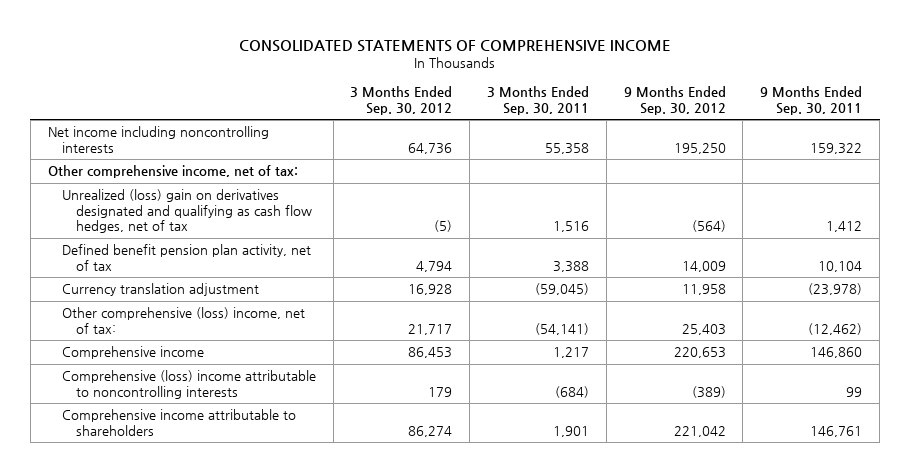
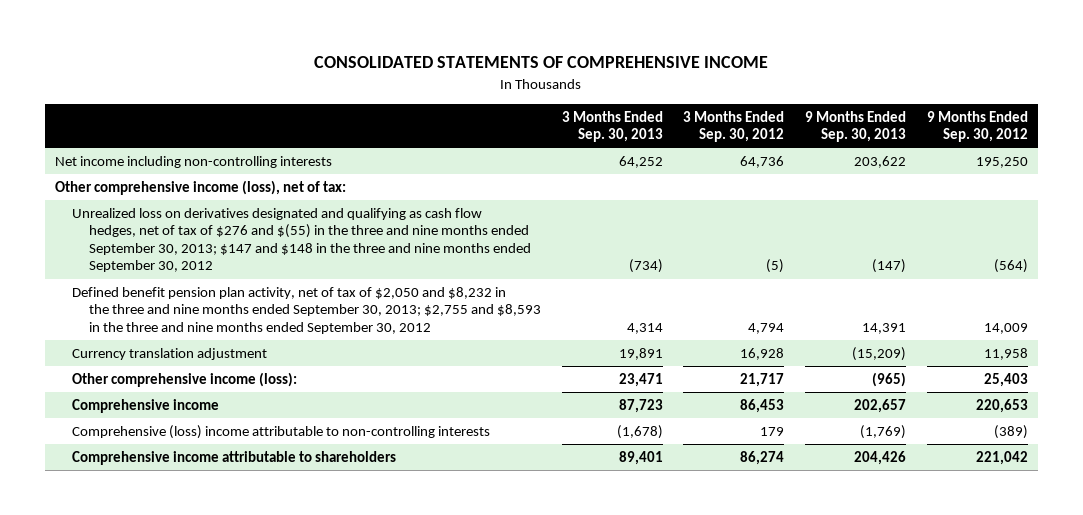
- | 3 Months Ended Sep. 30, 2012 | 3 Months Ended Sep. 30, 2011 | 9 Months Ended Sep. 30, 2012 | 9 Months Ended Sep. 30, 2011
+ | 3 Months Ended Sep. 30, 2013 | 3 Months Ended Sep. 30, 2012 | 9 Months Ended Sep. 30, 2013 | 9 Months Ended Sep. 30, 2012
- Net income including noncontrolling interests | 64,736 | 55,358 | 195,250 | 159,322
- Other comprehensive income, net of tax:
- Unrealized (loss) gain on derivatives designated and qualifying as cash flow hedges, net of tax | (5) | 1,516 | (564) | 1,412
- Defined benefit pension plan activity, net of tax | 4,794 | 3,388 | 14,009 | 10,104
+ Net income including non-controlling interests | 64,252 | 64,736 | 203,622 | 195,250
+ Other comprehensive income (loss), net of tax:
+ Unrealized loss on derivatives designated and qualifying as cash flow hedges, net of tax of $276 and $(55) in the three and nine months ended September 30, 2013; $147 and $148 in the three and nine months ended September 30, 2012 | (734) | (5) | (147) | (564)
+ Defined benefit pension plan activity, net of tax of $2,050 and $8,232 in the three and nine months ended September 30, 2013; $2,755 and $8,593 in the three and nine months ended September 30, 2012 | 4,314 | 4,794 | 14,391 | 14,009
- Other comprehensive (loss) income, net of tax: | 21,717 | (54,141) | 25,403 | (12,462)
+ Other comprehensive income (loss): | 23,471 | 21,717 | (965) | 25,403
- Comprehensive (loss) income attributable to noncontrolling interests | 179 | (684) | (389) | 99
+ Comprehensive (loss) income attributable to non-controlling interests | (1,678) | 179 | (1,769) | (389)

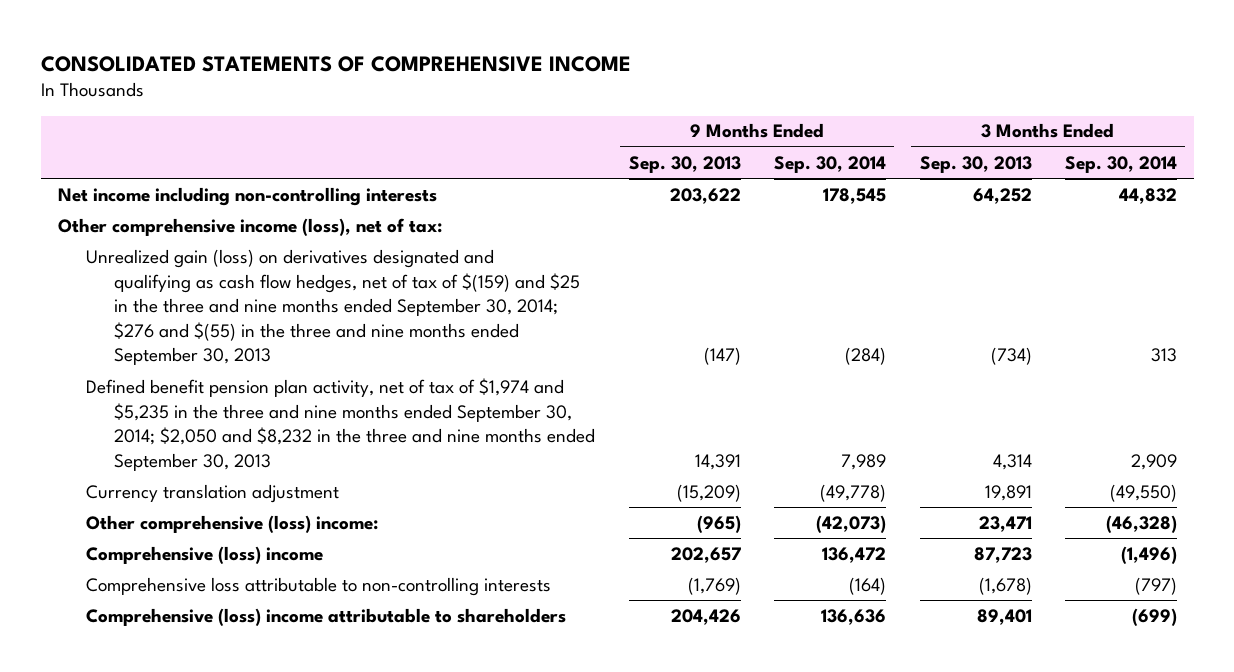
- | 3 Months Ended Sep. 30, 2013 | 3 Months Ended Sep. 30, 2012 | 9 Months Ended Sep. 30, 2013 | 9 Months Ended Sep. 30, 2012
+ | 9 Months Ended Sep. 30, 2013 | 9 Months Ended Sep. 30, 2014 | 3 Months Ended Sep. 30, 2013 | 3 Months Ended Sep. 30, 2014
- Unrealized loss on derivatives designated and qualifying as cash flow hedges, net of tax of $276 and $(55) in the three and nine months ended September 30, 2013; $147 and $148 in the three and nine months ended September 30, 2012 | (734) | (5) | (147) | (564)
- Defined benefit pension plan activity, net of tax of $2,050 and $8,232 in the three and nine months ended September 30, 2013; $2,755 and $8,593 in the three and nine months ended September 30, 2012 | 4,314 | 4,794 | 14,391 | 14,009
+ Unrealized gain (loss) on derivatives designated and qualifying as cash flow hedges, net of tax of $(159) and $25 in the three and nine months ended September 30, 2014; $276 and $(55) in the three and nine months ended September 30, 2013 | (147) | (284) | (734) | 313
+ Defined benefit pension plan activity, net of tax of $1,974 and $5,235 in the three and nine months ended September 30, 2014; $2,050 and $8,232 in the three and nine months ended September 30, 2013 | 14,391 | 7,989 | 4,314 | 2,909
- Other comprehensive income (loss): | 23,471 | 21,717 | (965) | 25,403
- Comprehensive income | 87,723 | 86,453 | 202,657 | 220,653
- Comprehensive (loss) income attributable to non-controlling interests | (1,678) | 179 | (1,769) | (389)
- Comprehensive income attributable to shareholders | 89,401 | 86,274 | 204,426 | 221,042
+ Other comprehensive (loss) income: | (965) | (42,073) | 23,471 | (46,328)
+ Comprehensive (loss) income | 202,657 | 136,472 | 87,723 | (1,496)
+ Comprehensive loss attributable to non-controlling interests | (1,769) | (164) | (1,678) | (797)
+ Comprehensive (loss) income attributable to shareholders | 204,426 | 136,636 | 89,401 | (699)

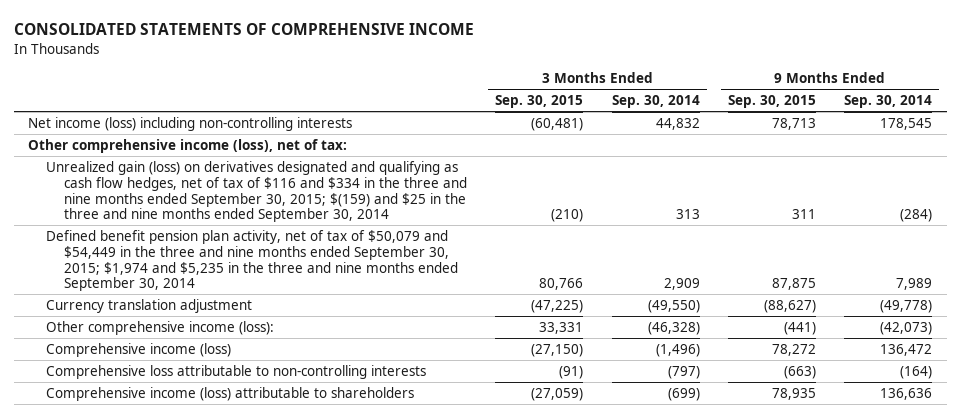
- | 9 Months Ended Sep. 30, 2013 | 9 Months Ended Sep. 30, 2014 | 3 Months Ended Sep. 30, 2013 | 3 Months Ended Sep. 30, 2014
+ | 3 Months Ended Sep. 30, 2015 | 3 Months Ended Sep. 30, 2014 | 9 Months Ended Sep. 30, 2015 | 9 Months Ended Sep. 30, 2014
- Net income including non-controlling interests | 203,622 | 178,545 | 64,252 | 44,832
+ Net income (loss) including non-controlling interests | (60,481) | 44,832 | 78,713 | 178,545
- Unrealized gain (loss) on derivatives designated and qualifying as cash flow hedges, net of tax of $(159) and $25 in the three and nine months ended September 30, 2014; $276 and $(55) in the three and nine months ended September 30, 2013 | (147) | (284) | (734) | 313
- Defined benefit pension plan activity, net of tax of $1,974 and $5,235 in the three and nine months ended September 30, 2014; $2,050 and $8,232 in the three and nine months ended September 30, 2013 | 14,391 | 7,989 | 4,314 | 2,909
+ Unrealized gain (loss) on derivatives designated and qualifying as cash flow hedges, net of tax of $116 and $334 in the three and nine months ended September 30, 2015; $(159) and $25 in the three and nine months ended September 30, 2014 | (210) | 313 | 311 | (284)
+ Defined benefit pension plan activity, net of tax of $50,079 and $54,449 in the three and nine months ended September 30, 2015; $1,974 and $5,235 in the three and nine months ended September 30, 2014 | 80,766 | 2,909 | 87,875 | 7,989
- Other comprehensive (loss) income: | (965) | (42,073) | 23,471 | (46,328)
- Comprehensive (loss) income | 202,657 | 136,472 | 87,723 | (1,496)
+ Other comprehensive income (loss): | 33,331 | (46,328) | (441) | (42,073)
+ Comprehensive income (loss) | (27,150) | (1,496) | 78,272 | 136,472
- Comprehensive (loss) income attributable to shareholders | 204,426 | 136,636 | 89,401 | (699)
+ Comprehensive income (loss) attributable to shareholders | (27,059) | (699) | 78,935 | 136,636

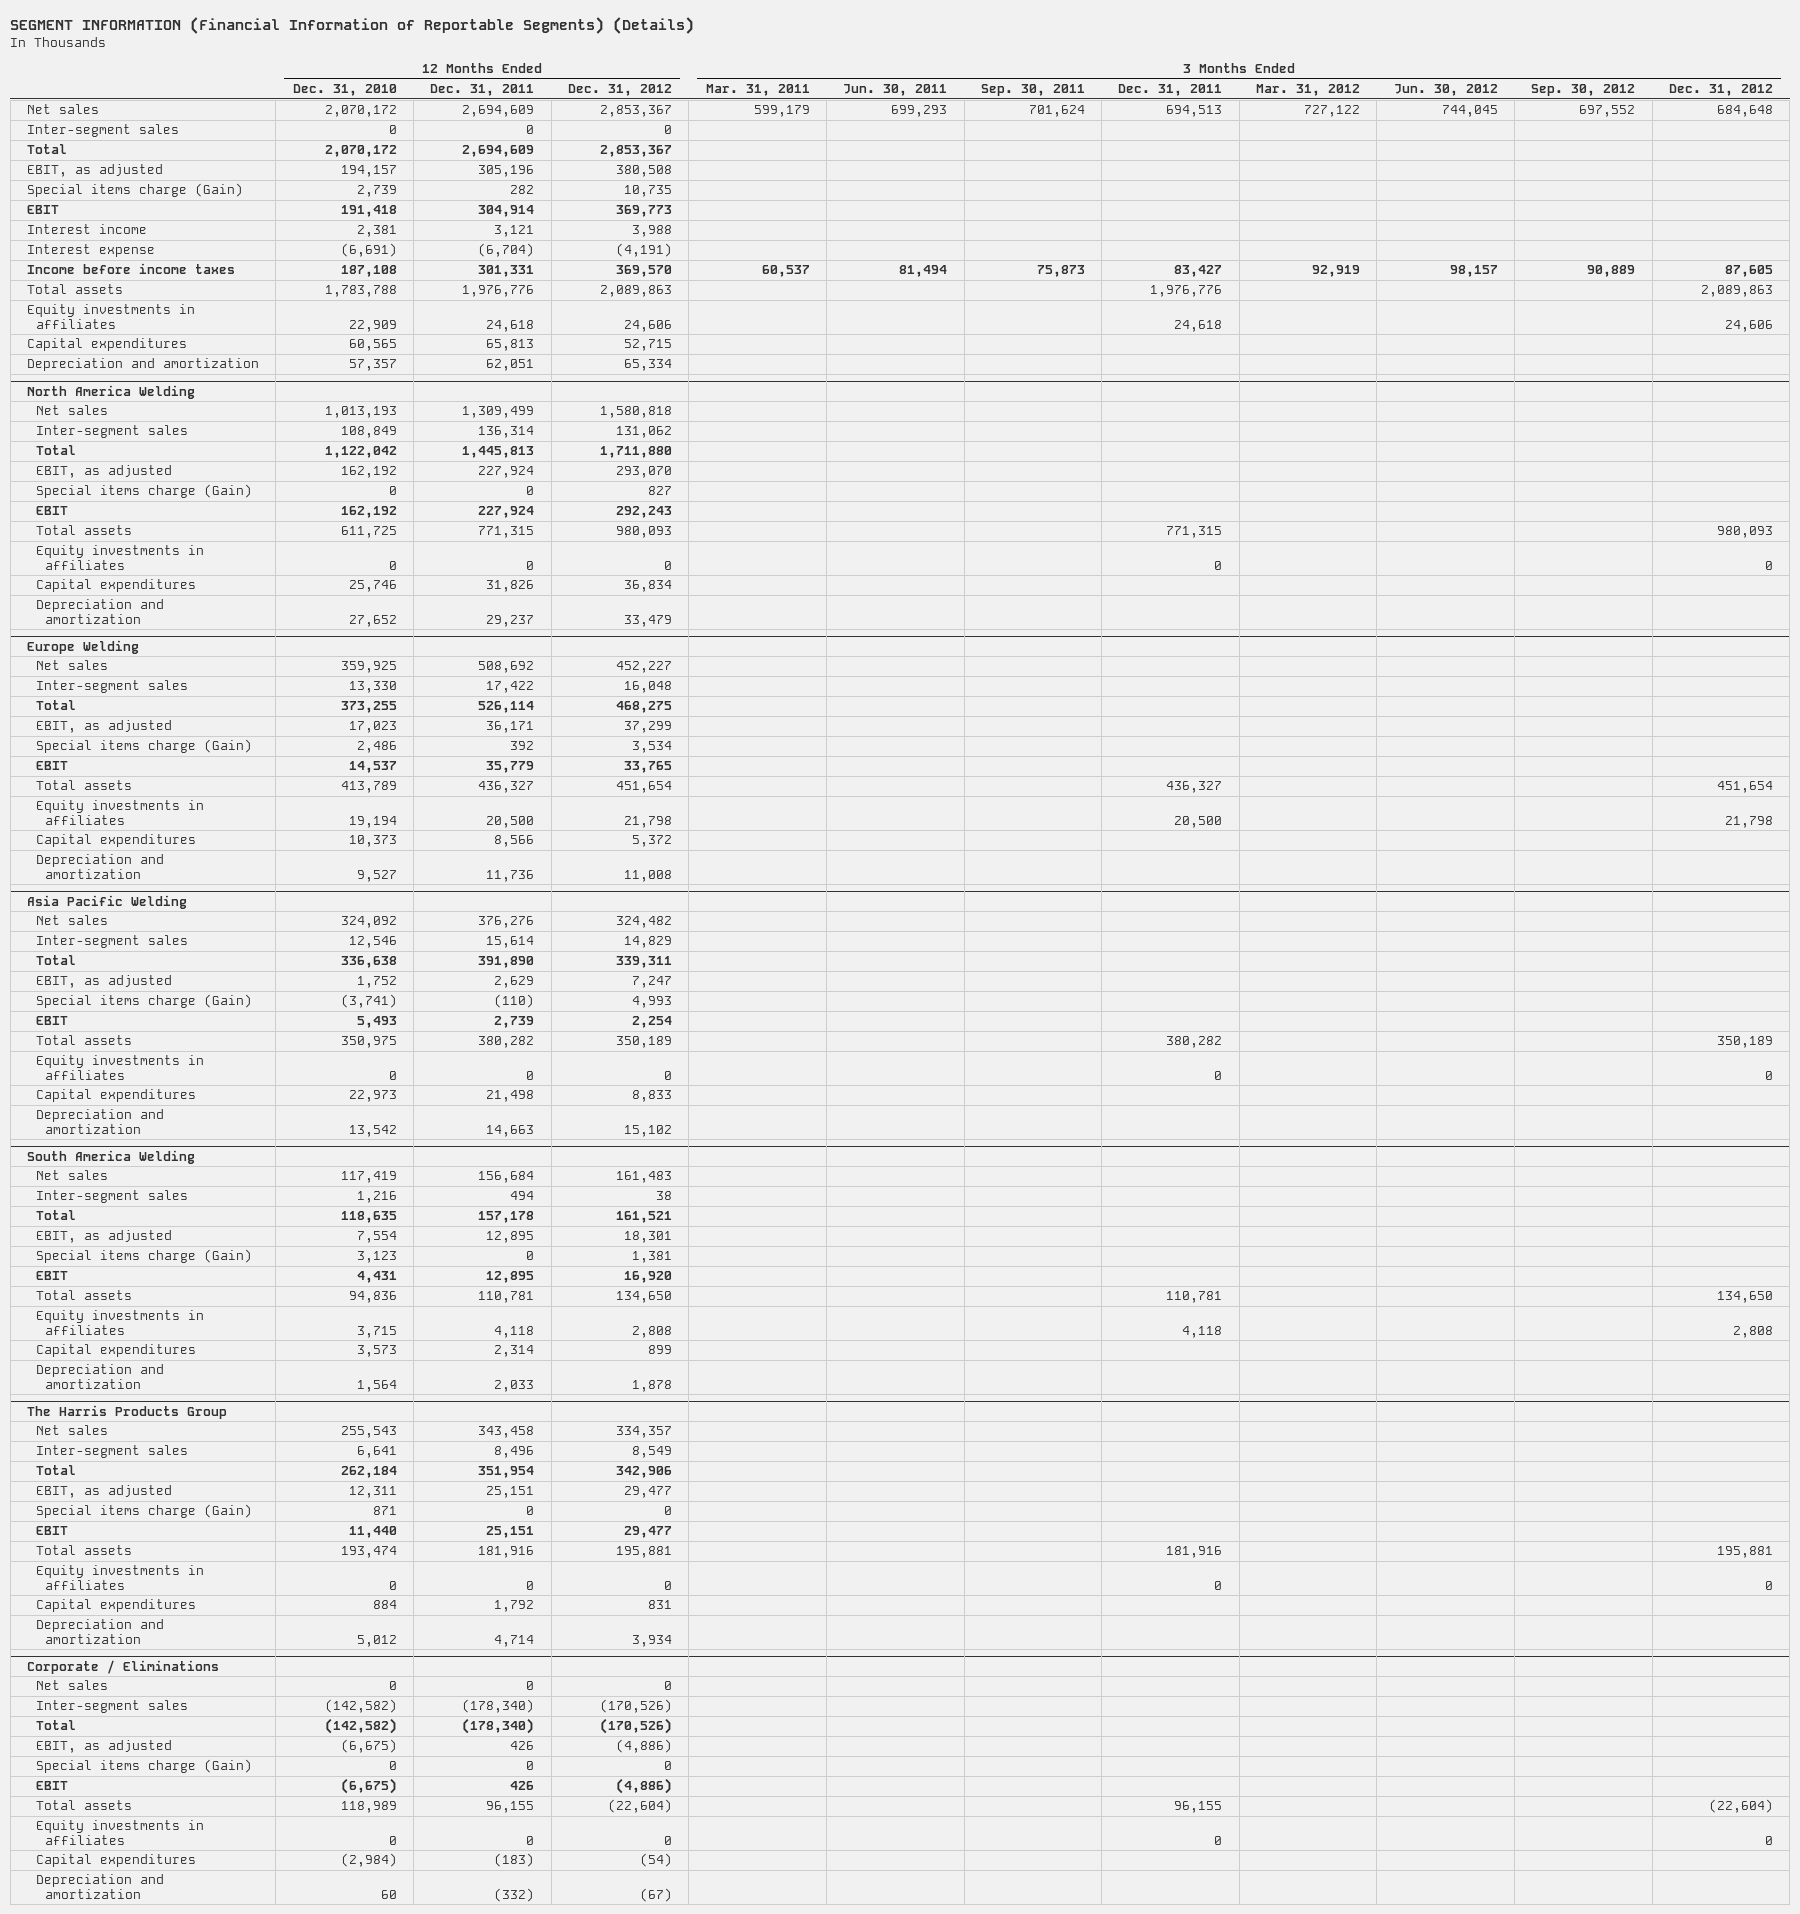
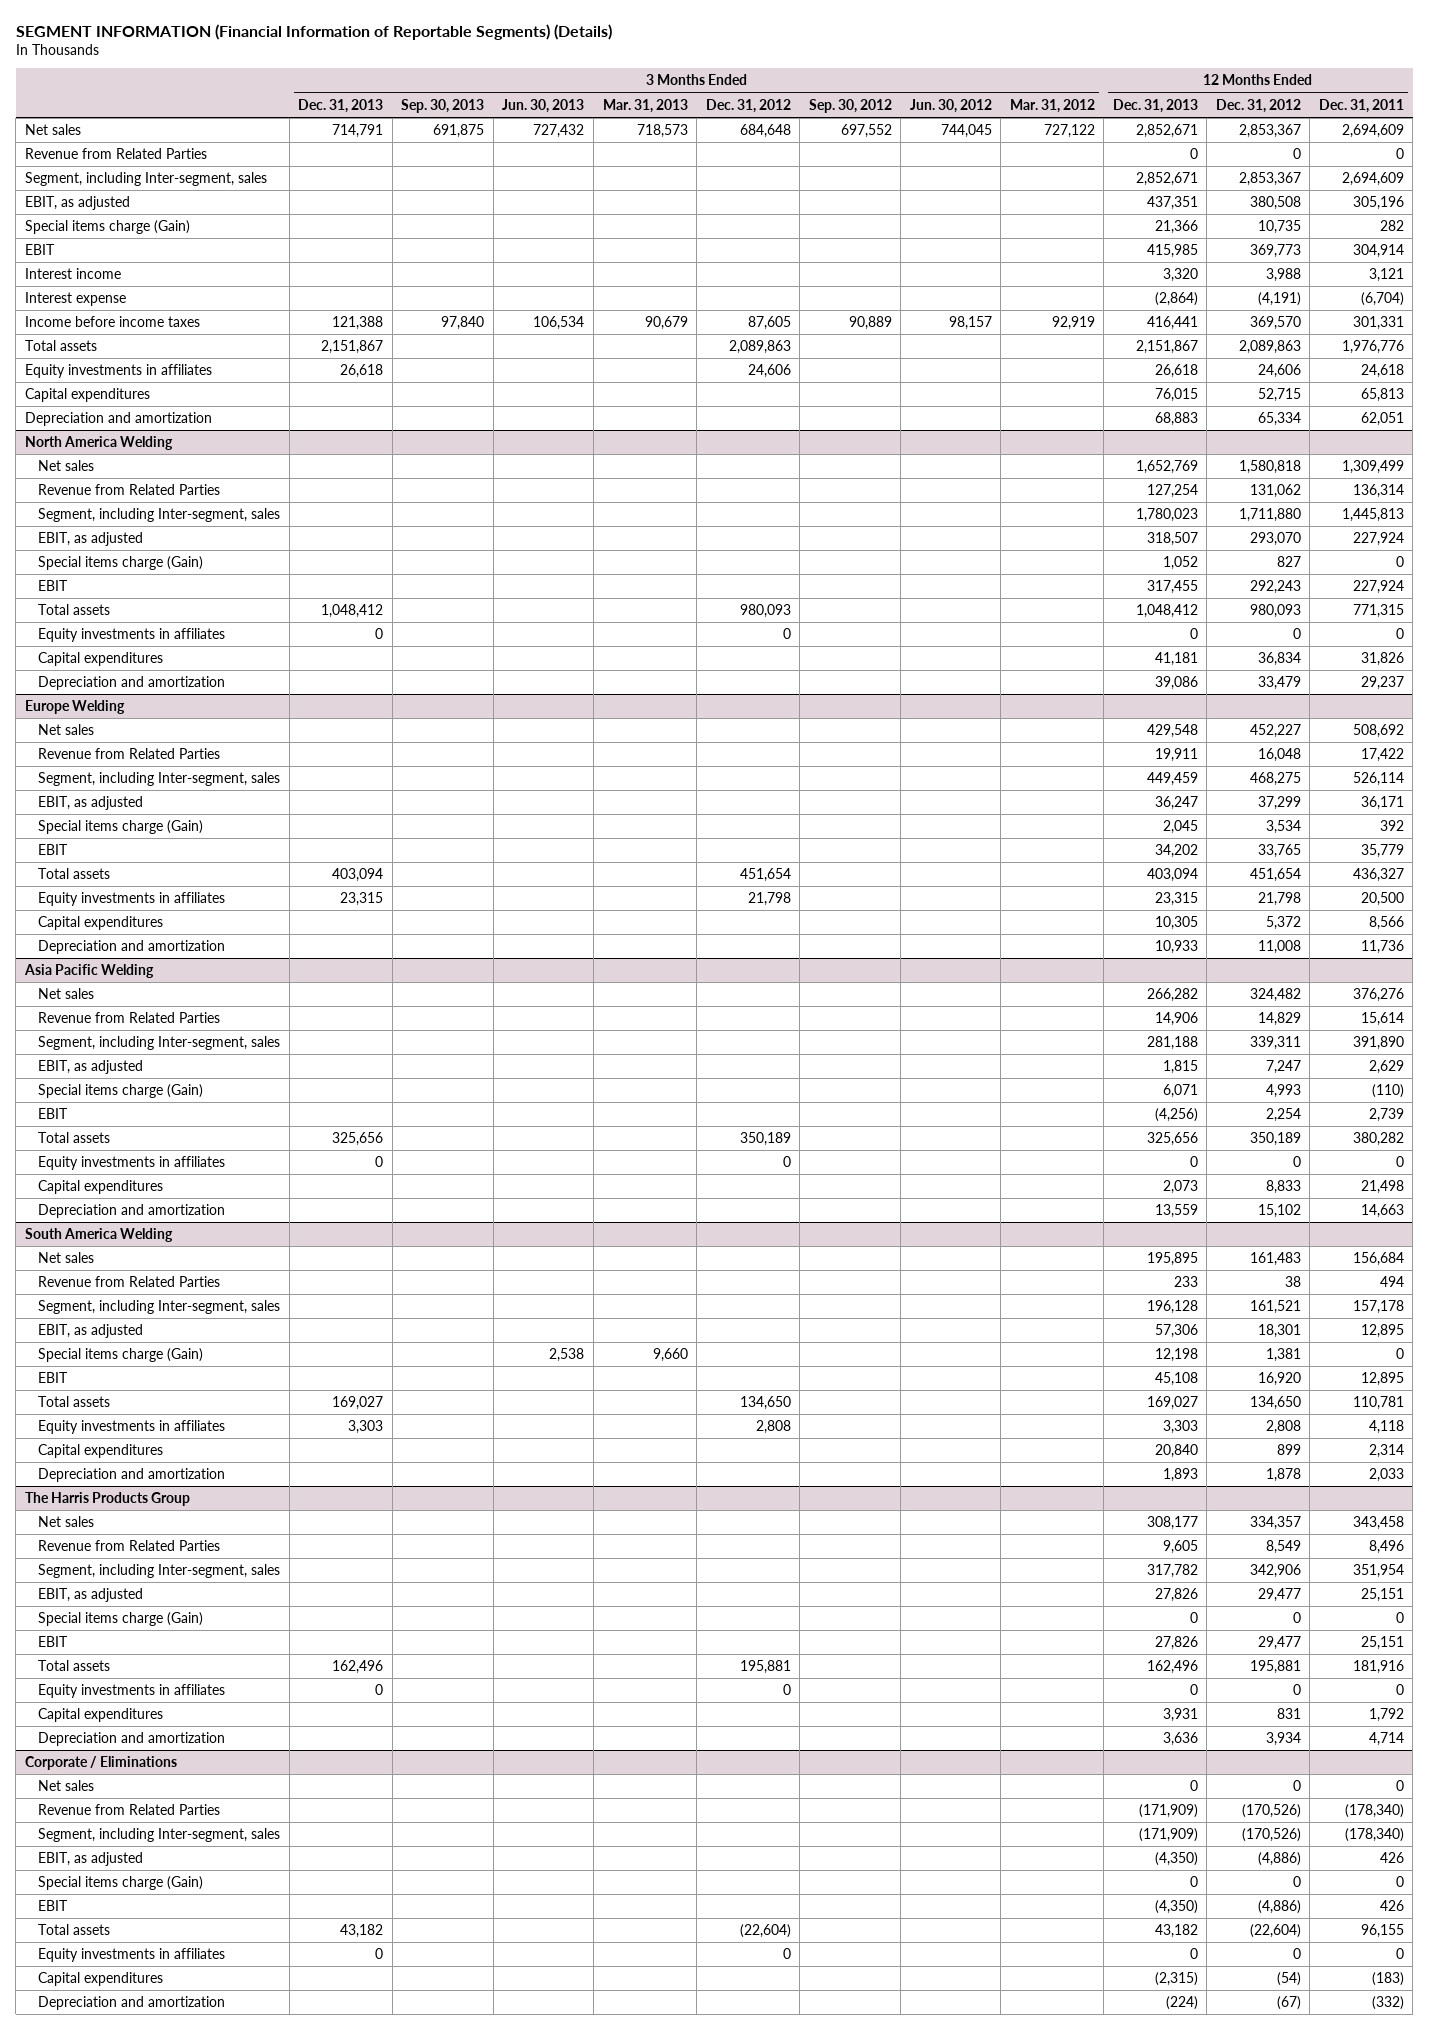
- | 12 Months Ended Dec. 31, 2010 | 12 Months Ended Dec. 31, 2011 | 12 Months Ended Dec. 31, 2012 | 3 Months Ended Mar. 31, 2011 | 3 Months Ended Jun. 30, 2011 | 3 Months Ended Sep. 30, 2011 | 3 Months Ended Dec. 31, 2011 | 3 Months Ended Mar. 31, 2012 | 3 Months Ended Jun. 30, 2012 | 3 Months Ended Sep. 30, 2012 | 3 Months Ended Dec. 31, 2012
+ | 3 Months Ended Dec. 31, 2013 | 3 Months Ended Sep. 30, 2013 | 3 Months Ended Jun. 30, 2013 | 3 Months Ended Mar. 31, 2013 | 3 Months Ended Dec. 31, 2012 | 3 Months Ended Sep. 30, 2012 | 3 Months Ended Jun. 30, 2012 | 3 Months Ended Mar. 31, 2012 | 12 Months Ended Dec. 31, 2013 | 12 Months Ended Dec. 31, 2012 | 12 Months Ended Dec. 31, 2011
- Inter-segment sales | 0 | 0 | 0 | | | | | | | |
- Total | 2,070,172 | 2,694,609 | 2,853,367 | | | | | | | |
+ Revenue from Related Parties | | | | | | | | | 0 | 0 | 0
+ Segment, including Inter-segment, sales | | | | | | | | | 2,852,671 | 2,853,367 | 2,694,609
@ North America Welding
- Inter-segment sales | 108,849 | 136,314 | 131,062 | | | | | | | |
- Total | 1,122,042 | 1,445,813 | 1,711,880 | | | | | | | |
+ Revenue from Related Parties | | | | | | | | | 127,254 | 131,062 | 136,314
+ Segment, including Inter-segment, sales | | | | | | | | | 1,780,023 | 1,711,880 | 1,445,813
@ Europe Welding
- Inter-segment sales | 13,330 | 17,422 | 16,048 | | | | | | | |
- Total | 373,255 | 526,114 | 468,275 | | | | | | | |
+ Revenue from Related Parties | | | | | | | | | 19,911 | 16,048 | 17,422
+ Segment, including Inter-segment, sales | | | | | | | | | 449,459 | 468,275 | 526,114
@ Asia Pacific Welding
- Inter-segment sales | 12,546 | 15,614 | 14,829 | | | | | | | |
- Total | 336,638 | 391,890 | 339,311 | | | | | | | |
+ Revenue from Related Parties | | | | | | | | | 14,906 | 14,829 | 15,614
+ Segment, including Inter-segment, sales | | | | | | | | | 281,188 | 339,311 | 391,890
@ South America Welding
- Inter-segment sales | 1,216 | 494 | 38 | | | | | | | |
- Total | 118,635 | 157,178 | 161,521 | | | | | | | |
+ Revenue from Related Parties | | | | | | | | | 233 | 38 | 494
+ Segment, including Inter-segment, sales | | | | | | | | | 196,128 | 161,521 | 157,178
@ The Harris Products Group
- Inter-segment sales | 6,641 | 8,496 | 8,549 | | | | | | | |
- Total | 262,184 | 351,954 | 342,906 | | | | | | | |
+ Revenue from Related Parties | | | | | | | | | 9,605 | 8,549 | 8,496
+ Segment, including Inter-segment, sales | | | | | | | | | 317,782 | 342,906 | 351,954
@ Corporate / Eliminations
- Inter-segment sales | (142,582) | (178,340) | (170,526) | | | | | | | |
- Total | (142,582) | (178,340) | (170,526) | | | | | | | |
+ Revenue from Related Parties | | | | | | | | | (171,909) | (170,526) | (178,340)
+ Segment, including Inter-segment, sales | | | | | | | | | (171,909) | (170,526) | (178,340)

